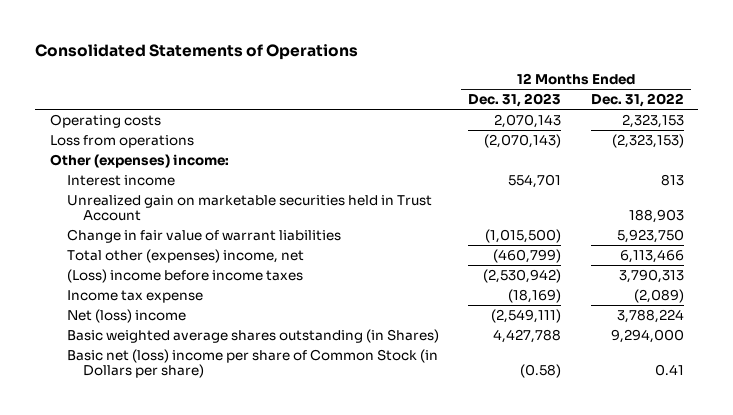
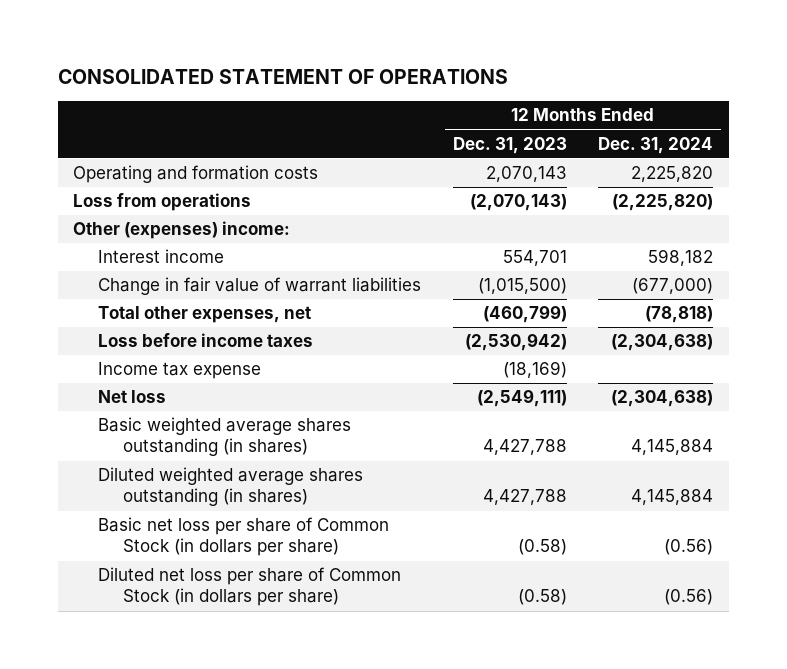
- Consolidated Statements of Operations
+ CONSOLIDATED STATEMENT OF OPERATIONS
- | 12 Months Ended Dec. 31, 2023 | 12 Months Ended Dec. 31, 2022
+ | 12 Months Ended Dec. 31, 2023 | 12 Months Ended Dec. 31, 2024
- Operating costs | 2,070,143 | 2,323,153
+ Operating and formation costs | 2,070,143 | 2,225,820
- Unrealized gain on marketable securities held in Trust Account | | 188,903
- Total other (expenses) income, net | (460,799) | 6,113,466
- (Loss) income before income taxes | (2,530,942) | 3,790,313
+ Total other expenses, net | (460,799) | (78,818)
+ Loss before income taxes | (2,530,942) | (2,304,638)
- Net (loss) income | (2,549,111) | 3,788,224
- Basic weighted average shares outstanding (in Shares) | 4,427,788 | 9,294,000
- Basic net (loss) income per share of Common Stock (in Dollars per share) | (0.58) | 0.41
+ Net loss | (2,549,111) | (2,304,638)
+ Basic weighted average shares outstanding (in shares) | 4,427,788 | 4,145,884
+ Diluted weighted average shares outstanding (in shares) | 4,427,788 | 4,145,884
+ Basic net loss per share of Common Stock (in dollars per share) | (0.58) | (0.56)
+ Diluted net loss per share of Common Stock (in dollars per share) | (0.58) | (0.56)

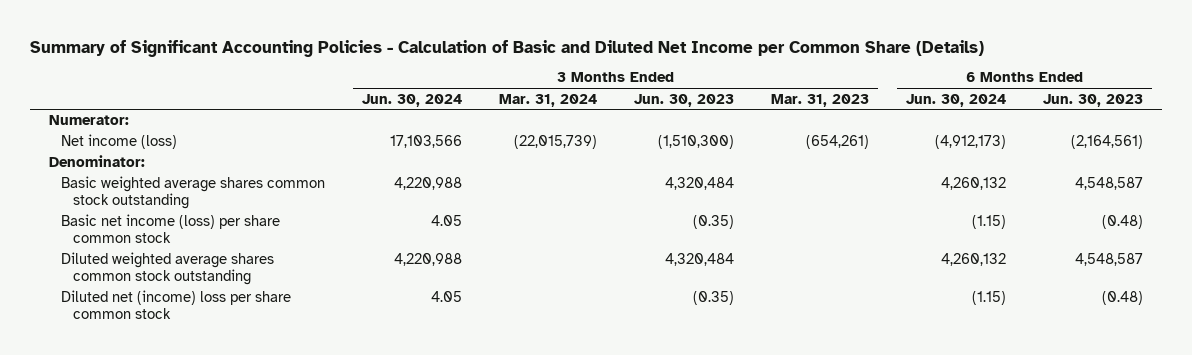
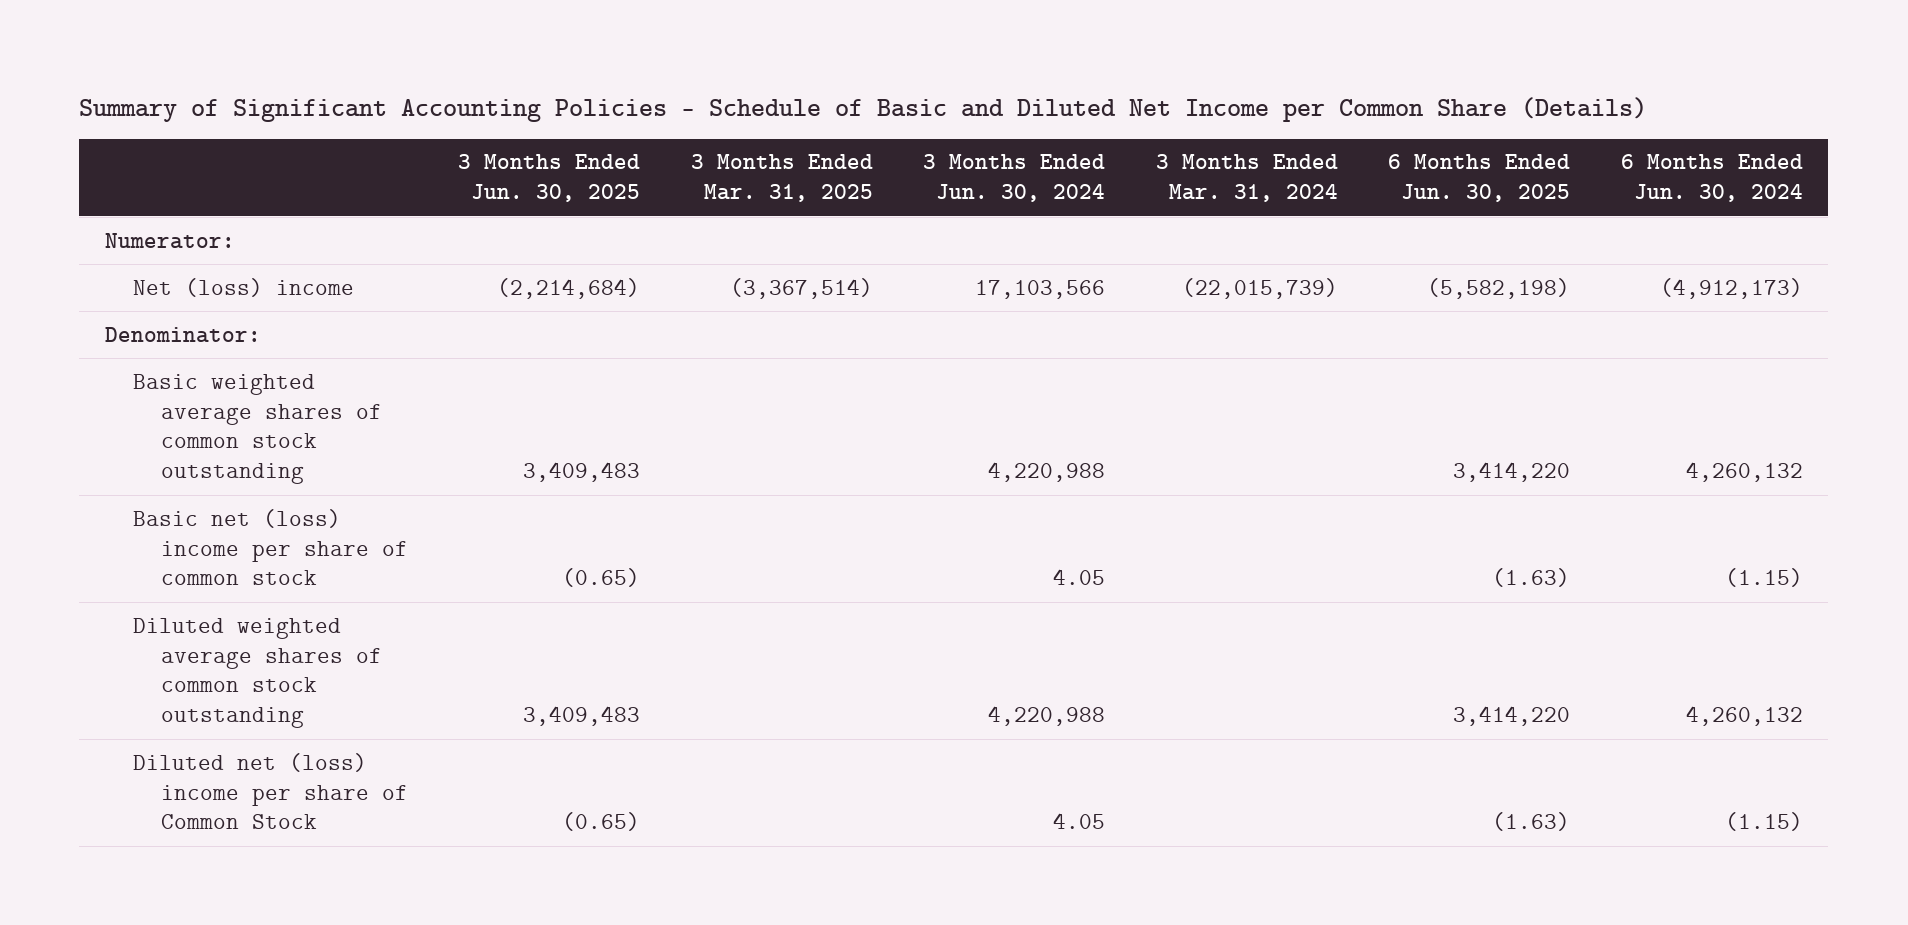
- Summary of Significant Accounting Policies - Calculation of Basic and Diluted Net Income per Common Share (Details)
+ Summary of Significant Accounting Policies - Schedule of Basic and Diluted Net Income per Common Share (Details)
- | 3 Months Ended Jun. 30, 2024 | 3 Months Ended Mar. 31, 2024 | 3 Months Ended Jun. 30, 2023 | 3 Months Ended Mar. 31, 2023 | 6 Months Ended Jun. 30, 2024 | 6 Months Ended Jun. 30, 2023
+ | 3 Months Ended Jun. 30, 2025 | 3 Months Ended Mar. 31, 2025 | 3 Months Ended Jun. 30, 2024 | 3 Months Ended Mar. 31, 2024 | 6 Months Ended Jun. 30, 2025 | 6 Months Ended Jun. 30, 2024
- Net income (loss) | 17,103,566 | (22,015,739) | (1,510,300) | (654,261) | (4,912,173) | (2,164,561)
+ Net (loss) income | (2,214,684) | (3,367,514) | 17,103,566 | (22,015,739) | (5,582,198) | (4,912,173)
- Basic weighted average shares common stock outstanding | 4,220,988 | | 4,320,484 | | 4,260,132 | 4,548,587
- Basic net income (loss) per share common stock | 4.05 | | (0.35) | | (1.15) | (0.48)
- Diluted weighted average shares common stock outstanding | 4,220,988 | | 4,320,484 | | 4,260,132 | 4,548,587
- Diluted net (income) loss per share common stock | 4.05 | | (0.35) | | (1.15) | (0.48)
+ Basic weighted average shares of common stock outstanding | 3,409,483 | | 4,220,988 | | 3,414,220 | 4,260,132
+ Basic net (loss) income per share of common stock | (0.65) | | 4.05 | | (1.63) | (1.15)
+ Diluted weighted average shares of common stock outstanding | 3,409,483 | | 4,220,988 | | 3,414,220 | 4,260,132
+ Diluted net (loss) income per share of Common Stock | (0.65) | | 4.05 | | (1.63) | (1.15)

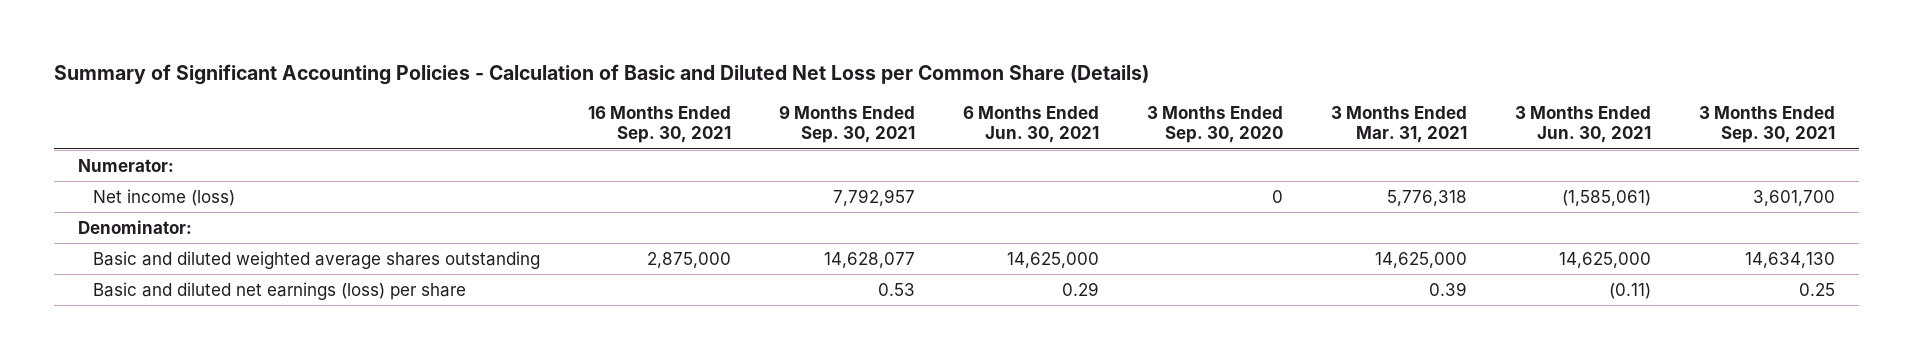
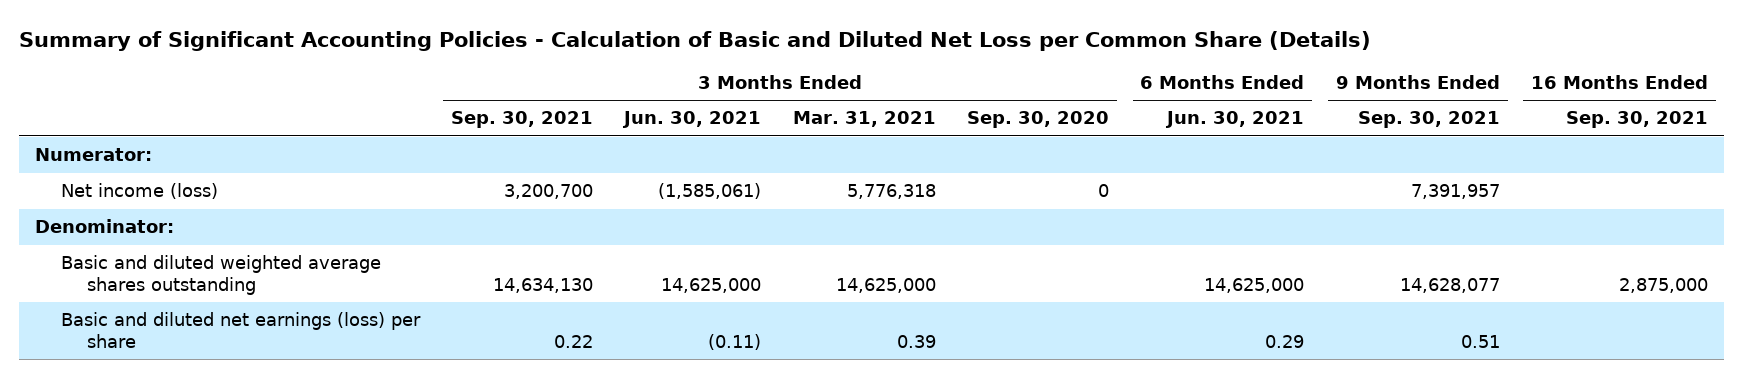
- | 16 Months Ended Sep. 30, 2021 | 9 Months Ended Sep. 30, 2021 | 6 Months Ended Jun. 30, 2021 | 3 Months Ended Sep. 30, 2020 | 3 Months Ended Mar. 31, 2021 | 3 Months Ended Jun. 30, 2021 | 3 Months Ended Sep. 30, 2021
+ | 3 Months Ended Sep. 30, 2021 | 3 Months Ended Jun. 30, 2021 | 3 Months Ended Mar. 31, 2021 | 3 Months Ended Sep. 30, 2020 | 6 Months Ended Jun. 30, 2021 | 9 Months Ended Sep. 30, 2021 | 16 Months Ended Sep. 30, 2021
- Net income (loss) | | 7,792,957 | | 0 | 5,776,318 | (1,585,061) | 3,601,700
+ Net income (loss) | 3,200,700 | (1,585,061) | 5,776,318 | 0 | | 7,391,957 |
- Basic and diluted net earnings (loss) per share | | 0.53 | 0.29 | | 0.39 | (0.11) | 0.25
+ Basic and diluted net earnings (loss) per share | 0.22 | (0.11) | 0.39 | | 0.29 | 0.51 |

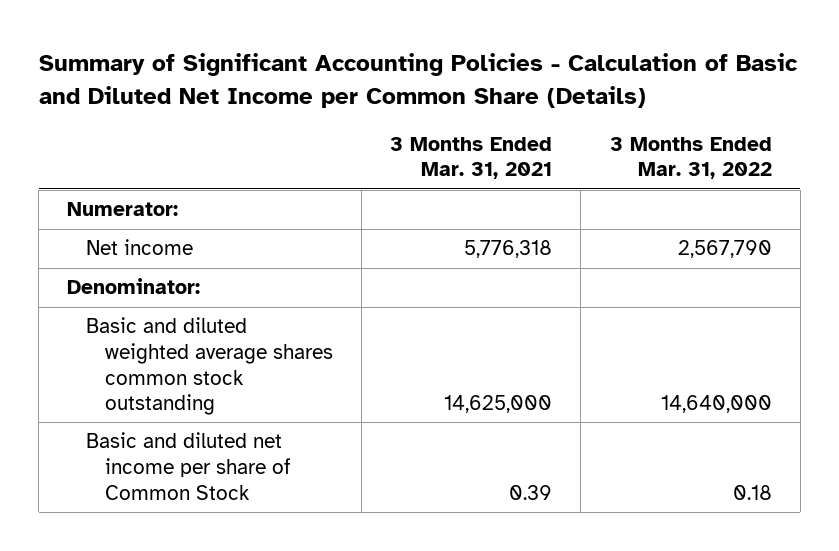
- Summary of Significant Accounting Policies - Calculation of Basic and Diluted Net Loss per Common Share (Details)
+ Summary of Significant Accounting Policies - Calculation of Basic and Diluted Net Income per Common Share (Details)
- | 3 Months Ended Sep. 30, 2021 | 3 Months Ended Jun. 30, 2021 | 3 Months Ended Mar. 31, 2021 | 3 Months Ended Sep. 30, 2020 | 6 Months Ended Jun. 30, 2021 | 9 Months Ended Sep. 30, 2021 | 16 Months Ended Sep. 30, 2021
+ | 3 Months Ended Mar. 31, 2021 | 3 Months Ended Mar. 31, 2022
- Net income (loss) | 3,200,700 | (1,585,061) | 5,776,318 | 0 | | 7,391,957 |
+ Net income | 5,776,318 | 2,567,790
- Basic and diluted weighted average shares outstanding | 14,634,130 | 14,625,000 | 14,625,000 | | 14,625,000 | 14,628,077 | 2,875,000
- Basic and diluted net earnings (loss) per share | 0.22 | (0.11) | 0.39 | | 0.29 | 0.51 |
+ Basic and diluted weighted average shares common stock outstanding | 14,625,000 | 14,640,000
+ Basic and diluted net income per share of Common Stock | 0.39 | 0.18

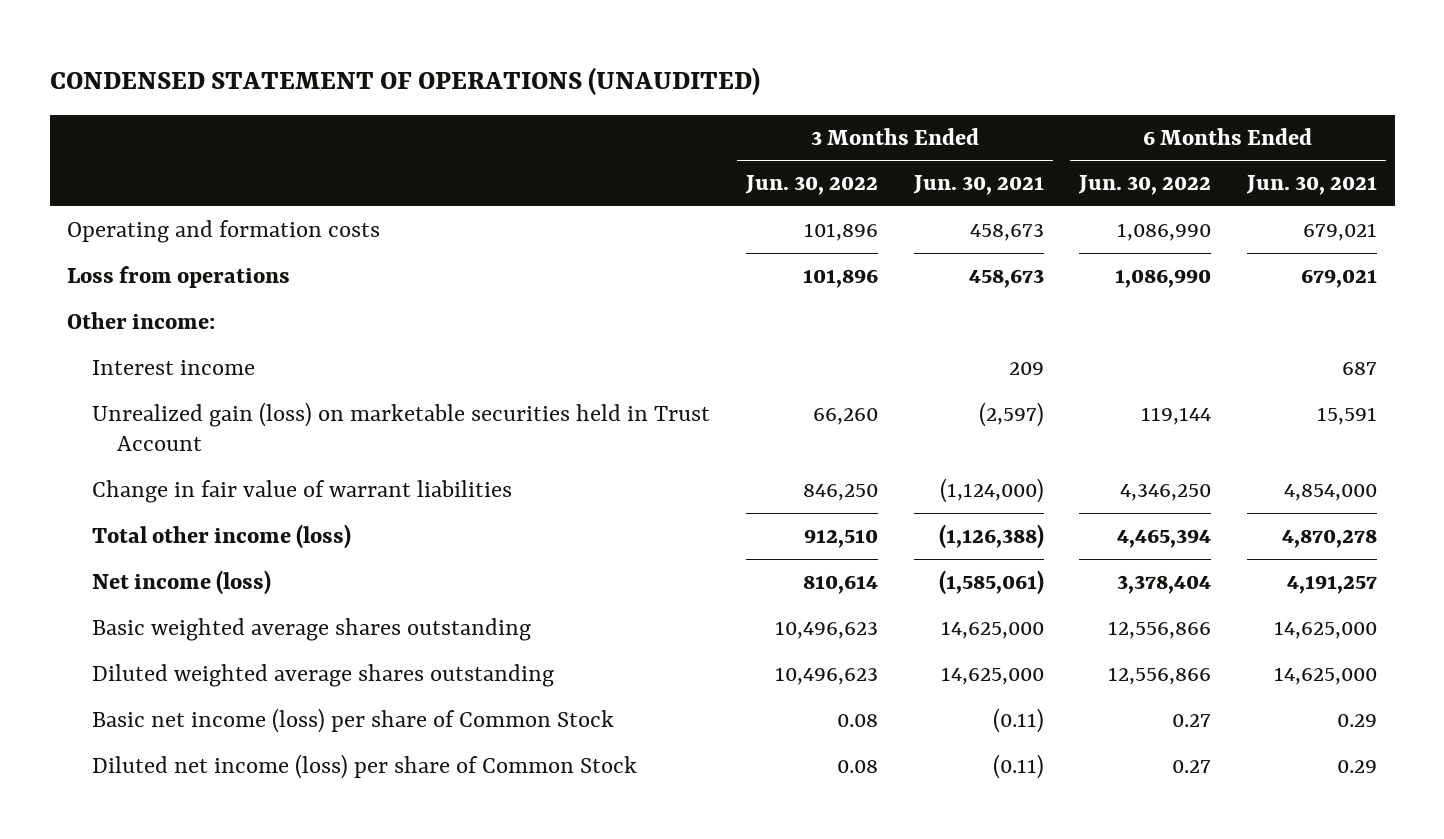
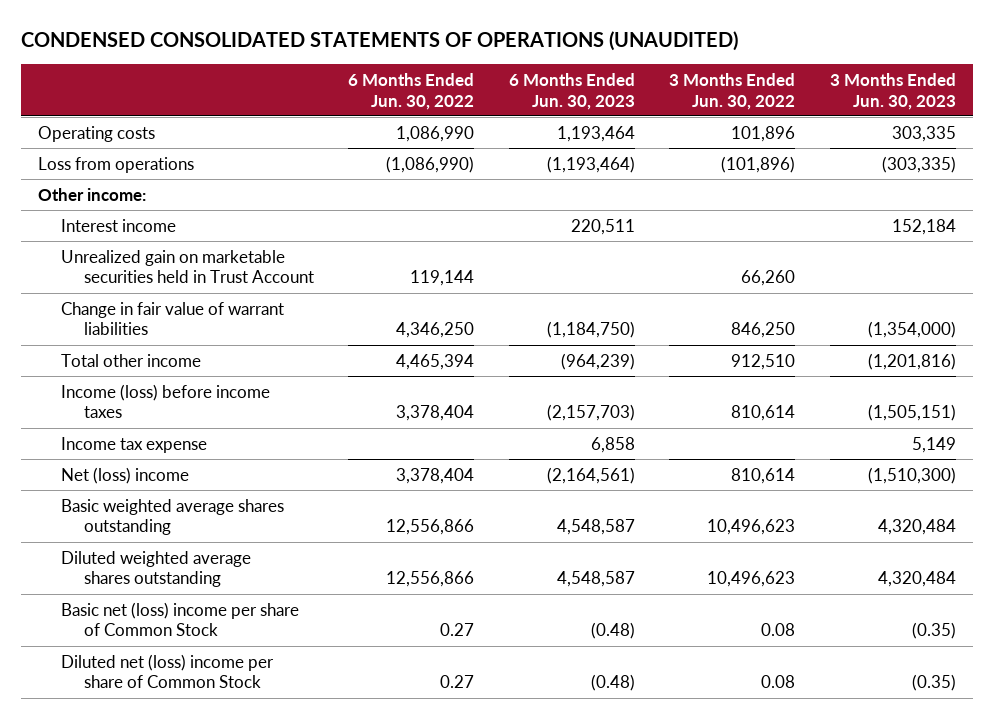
- CONDENSED STATEMENT OF OPERATIONS (UNAUDITED)
+ CONDENSED CONSOLIDATED STATEMENTS OF OPERATIONS (UNAUDITED)
- | 3 Months Ended Jun. 30, 2022 | 3 Months Ended Jun. 30, 2021 | 6 Months Ended Jun. 30, 2022 | 6 Months Ended Jun. 30, 2021
+ | 6 Months Ended Jun. 30, 2022 | 6 Months Ended Jun. 30, 2023 | 3 Months Ended Jun. 30, 2022 | 3 Months Ended Jun. 30, 2023
- Operating and formation costs | 101,896 | 458,673 | 1,086,990 | 679,021
- Loss from operations | 101,896 | 458,673 | 1,086,990 | 679,021
+ Operating costs | 1,086,990 | 1,193,464 | 101,896 | 303,335
+ Loss from operations | (1,086,990) | (1,193,464) | (101,896) | (303,335)
- Unrealized gain (loss) on marketable securities held in Trust Account | 66,260 | (2,597) | 119,144 | 15,591
+ Unrealized gain on marketable securities held in Trust Account | 119,144 | | 66,260 |
- Total other income (loss) | 912,510 | (1,126,388) | 4,465,394 | 4,870,278
- Net income (loss) | 810,614 | (1,585,061) | 3,378,404 | 4,191,257
+ Total other income | 4,465,394 | (964,239) | 912,510 | (1,201,816)
+ Income (loss) before income taxes | 3,378,404 | (2,157,703) | 810,614 | (1,505,151)
+ Income tax expense | | 6,858 | | 5,149
+ Net (loss) income | 3,378,404 | (2,164,561) | 810,614 | (1,510,300)
- Basic net income (loss) per share of Common Stock | 0.08 | (0.11) | 0.27 | 0.29
- Diluted net income (loss) per share of Common Stock | 0.08 | (0.11) | 0.27 | 0.29
+ Basic net (loss) income per share of Common Stock | 0.27 | (0.48) | 0.08 | (0.35)
+ Diluted net (loss) income per share of Common Stock | 0.27 | (0.48) | 0.08 | (0.35)

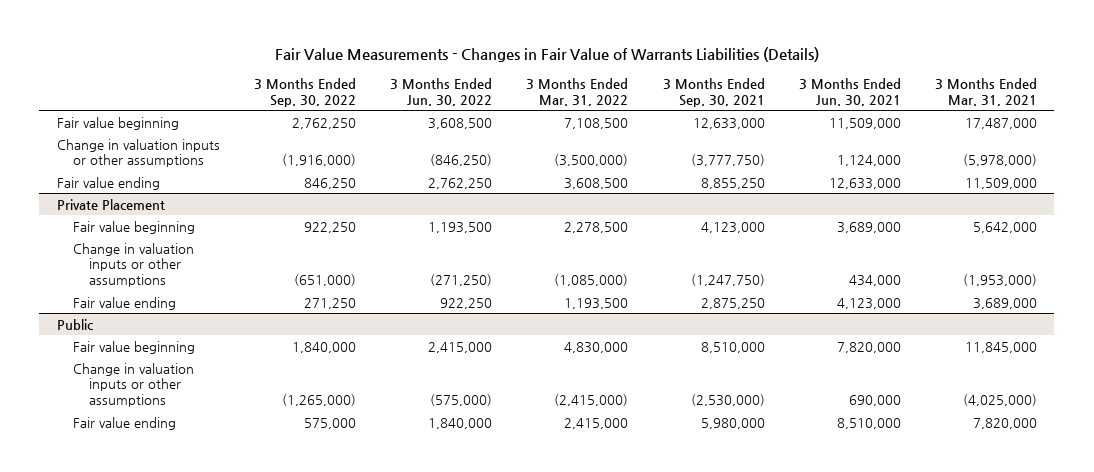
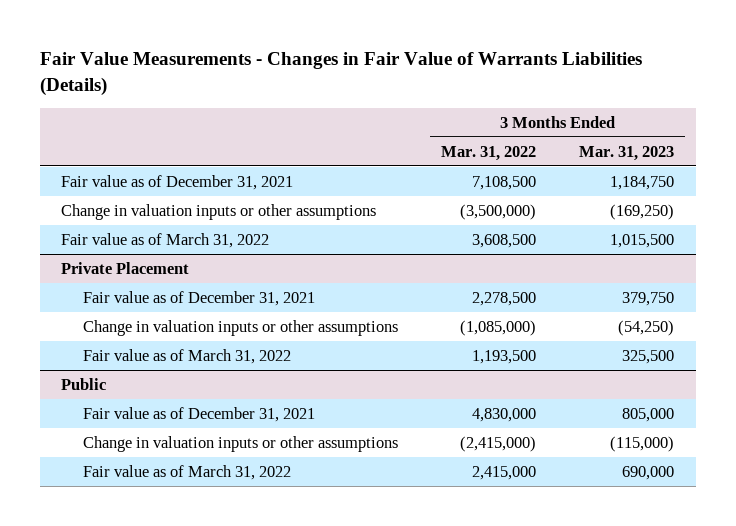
- | 3 Months Ended Sep. 30, 2022 | 3 Months Ended Jun. 30, 2022 | 3 Months Ended Mar. 31, 2022 | 3 Months Ended Sep. 30, 2021 | 3 Months Ended Jun. 30, 2021 | 3 Months Ended Mar. 31, 2021
+ | 3 Months Ended Mar. 31, 2022 | 3 Months Ended Mar. 31, 2023
- Fair value beginning | 2,762,250 | 3,608,500 | 7,108,500 | 12,633,000 | 11,509,000 | 17,487,000
+ Fair value as of December 31, 2021 | 7,108,500 | 1,184,750
- Fair value ending | 846,250 | 2,762,250 | 3,608,500 | 8,855,250 | 12,633,000 | 11,509,000
+ Fair value as of March 31, 2022 | 3,608,500 | 1,015,500
@ Private Placement
- Fair value beginning | 922,250 | 1,193,500 | 2,278,500 | 4,123,000 | 3,689,000 | 5,642,000
+ Fair value as of December 31, 2021 | 2,278,500 | 379,750
- Fair value ending | 271,250 | 922,250 | 1,193,500 | 2,875,250 | 4,123,000 | 3,689,000
+ Fair value as of March 31, 2022 | 1,193,500 | 325,500
@ Public
- Fair value beginning | 1,840,000 | 2,415,000 | 4,830,000 | 8,510,000 | 7,820,000 | 11,845,000
+ Fair value as of December 31, 2021 | 4,830,000 | 805,000
- Fair value ending | 575,000 | 1,840,000 | 2,415,000 | 5,980,000 | 8,510,000 | 7,820,000
+ Fair value as of March 31, 2022 | 2,415,000 | 690,000

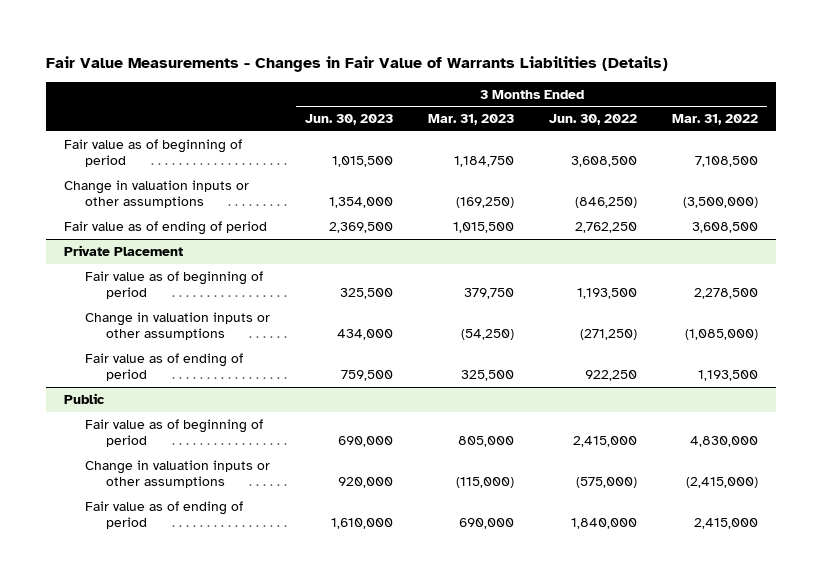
- | 3 Months Ended Mar. 31, 2022 | 3 Months Ended Mar. 31, 2023
+ | 3 Months Ended Jun. 30, 2023 | 3 Months Ended Mar. 31, 2023 | 3 Months Ended Jun. 30, 2022 | 3 Months Ended Mar. 31, 2022
- Fair value as of December 31, 2021 | 7,108,500 | 1,184,750
+ Fair value as of beginning of period | 1,015,500 | 1,184,750 | 3,608,500 | 7,108,500
- Fair value as of March 31, 2022 | 3,608,500 | 1,015,500
+ Fair value as of ending of period | 2,369,500 | 1,015,500 | 2,762,250 | 3,608,500
@ Private Placement
- Fair value as of December 31, 2021 | 2,278,500 | 379,750
+ Fair value as of beginning of period | 325,500 | 379,750 | 1,193,500 | 2,278,500
- Fair value as of March 31, 2022 | 1,193,500 | 325,500
+ Fair value as of ending of period | 759,500 | 325,500 | 922,250 | 1,193,500
@ Public
- Fair value as of December 31, 2021 | 4,830,000 | 805,000
+ Fair value as of beginning of period | 690,000 | 805,000 | 2,415,000 | 4,830,000
- Fair value as of March 31, 2022 | 2,415,000 | 690,000
+ Fair value as of ending of period | 1,610,000 | 690,000 | 1,840,000 | 2,415,000

